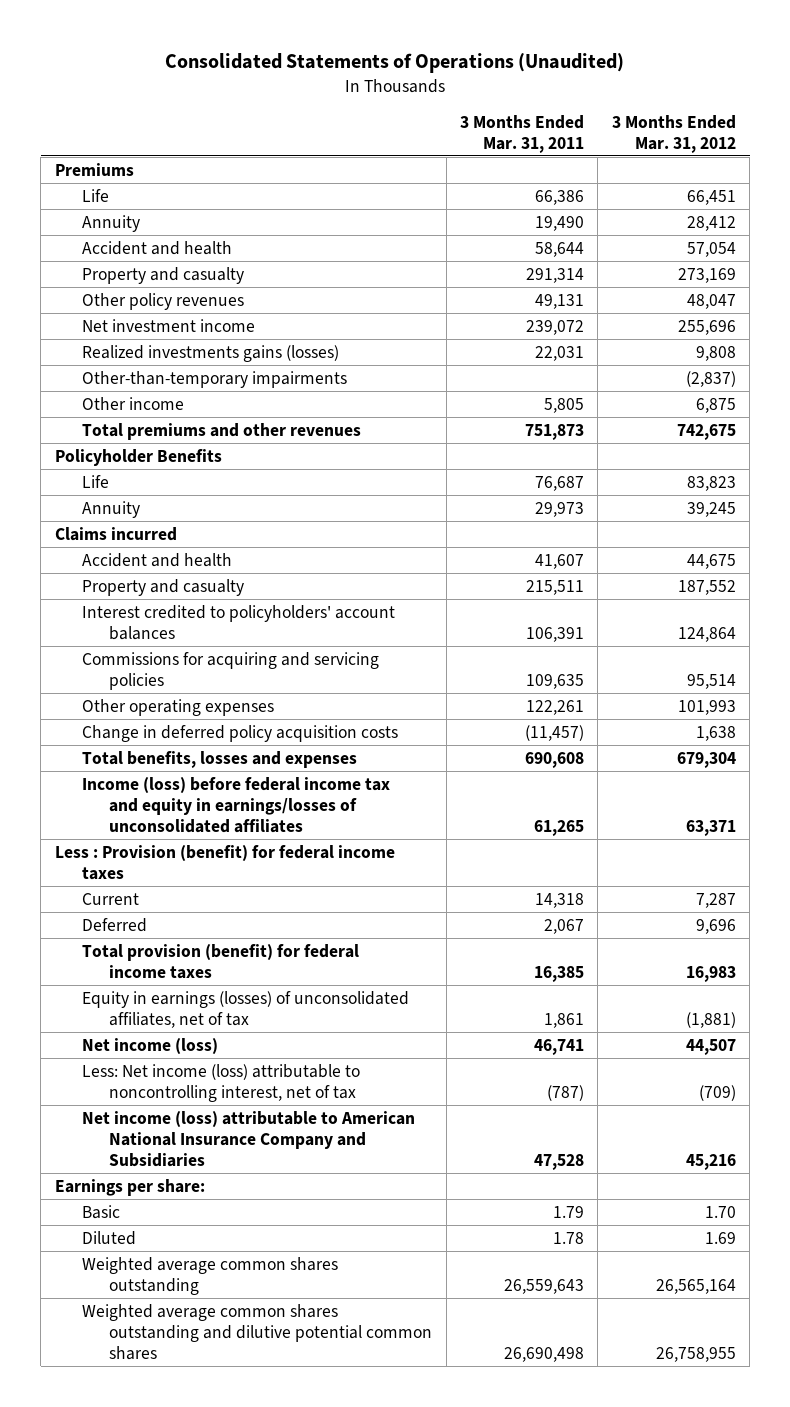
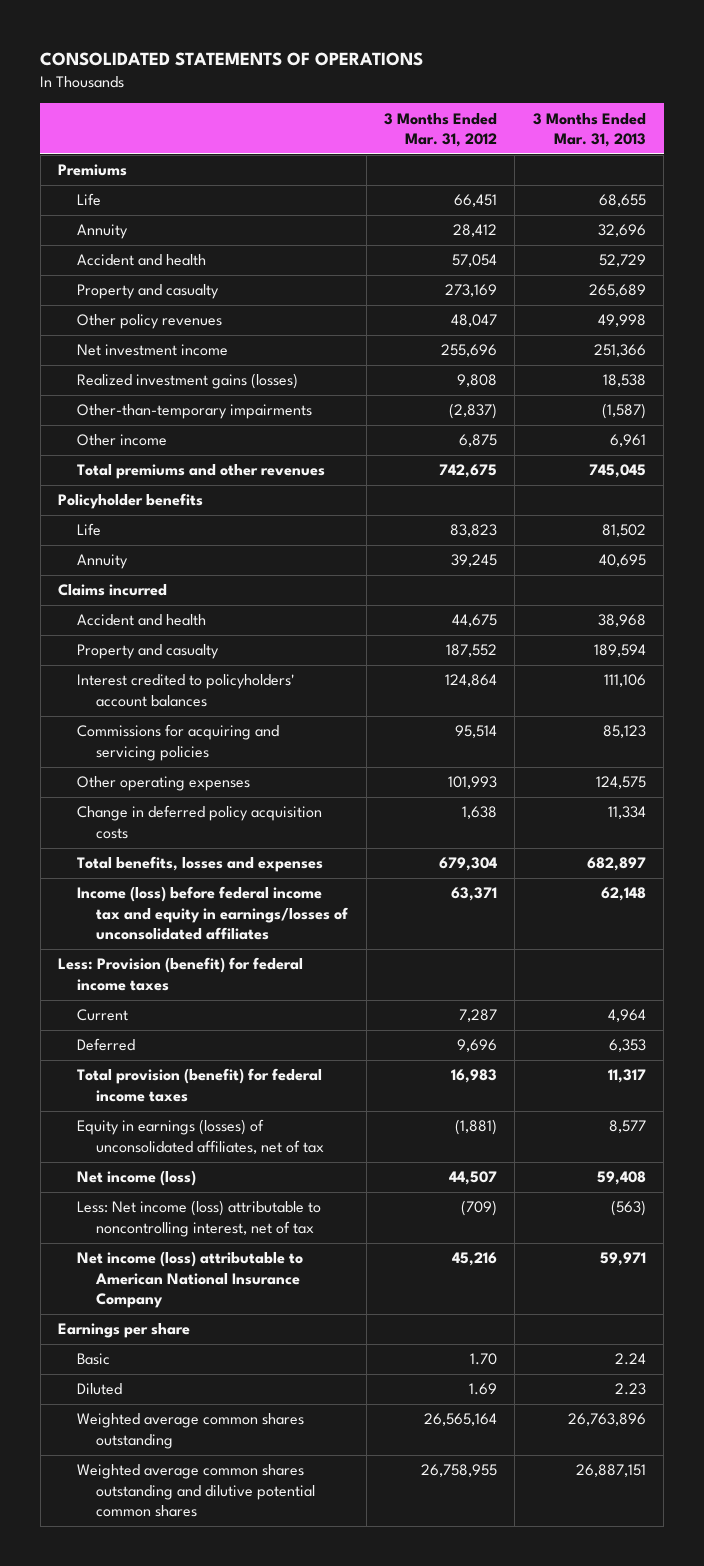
- Consolidated Statements of Operations (Unaudited)
+ CONSOLIDATED STATEMENTS OF OPERATIONS
- | 3 Months Ended Mar. 31, 2011 | 3 Months Ended Mar. 31, 2012
+ | 3 Months Ended Mar. 31, 2012 | 3 Months Ended Mar. 31, 2013
- Realized investments gains (losses) | 22,031 | 9,808
+ Realized investment gains (losses) | 9,808 | 18,538
- Policyholder Benefits
+ Policyholder benefits
- Less : Provision (benefit) for federal income taxes
+ Less: Provision (benefit) for federal income taxes
- Net income (loss) attributable to American National Insurance Company and Subsidiaries | 47,528 | 45,216
- Earnings per share:
+ Net income (loss) attributable to American National Insurance Company | 45,216 | 59,971
+ Earnings per share

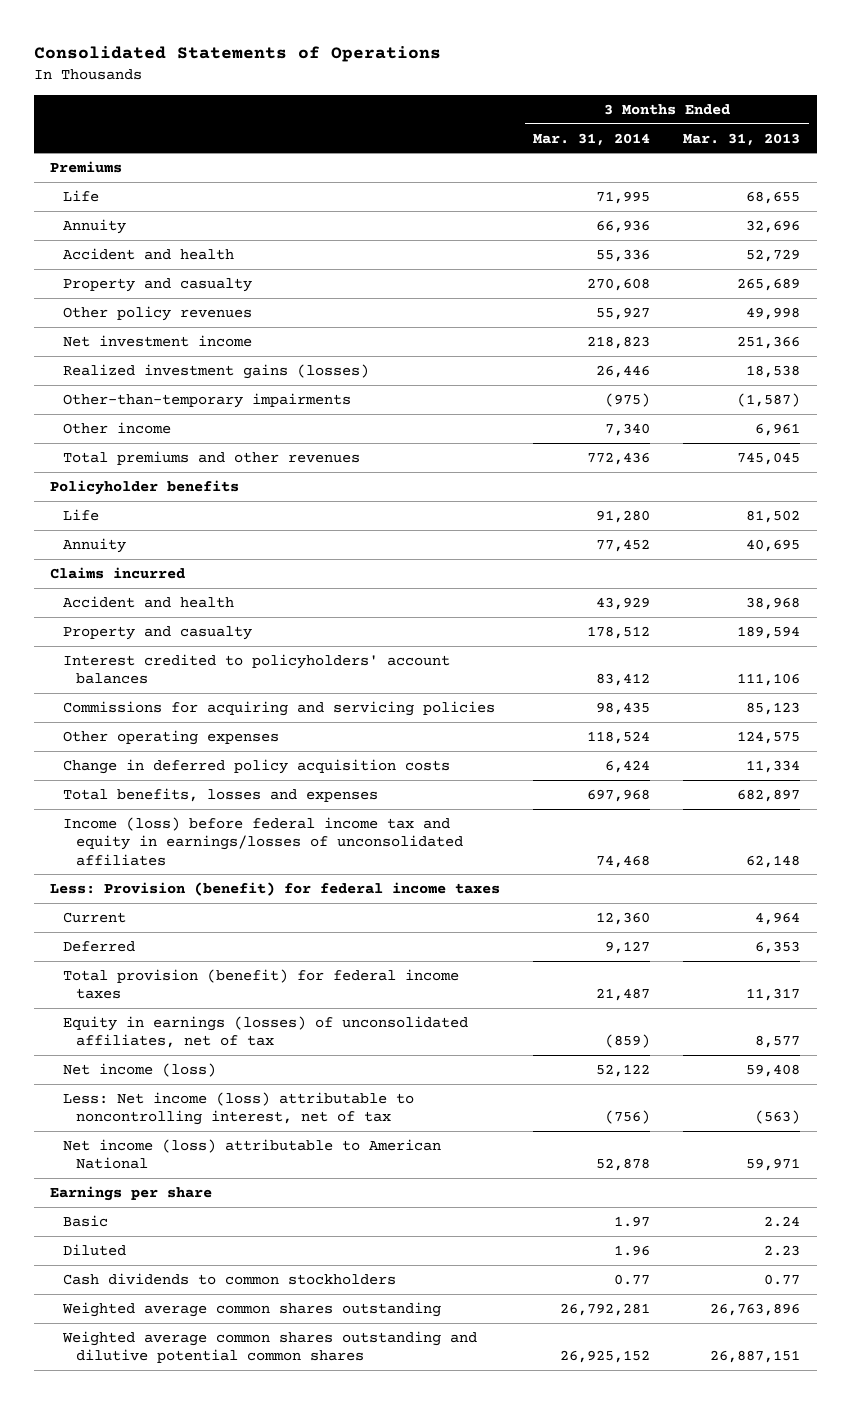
- CONSOLIDATED STATEMENTS OF OPERATIONS
+ Consolidated Statements of Operations
- | 3 Months Ended Mar. 31, 2012 | 3 Months Ended Mar. 31, 2013
+ | 3 Months Ended Mar. 31, 2014 | 3 Months Ended Mar. 31, 2013
- Net income (loss) attributable to American National Insurance Company | 45,216 | 59,971
+ Net income (loss) attributable to American National | 52,878 | 59,971
+ Cash dividends to common stockholders | 0.77 | 0.77

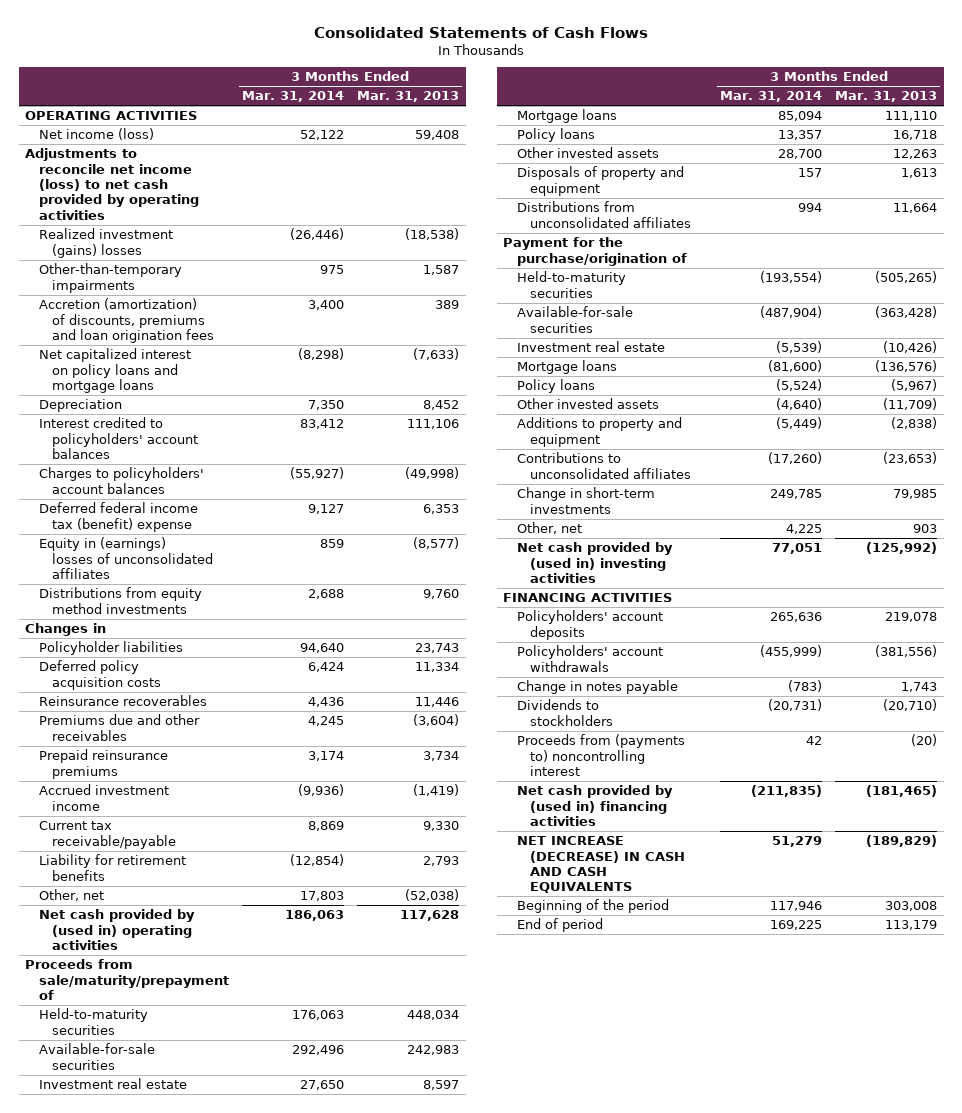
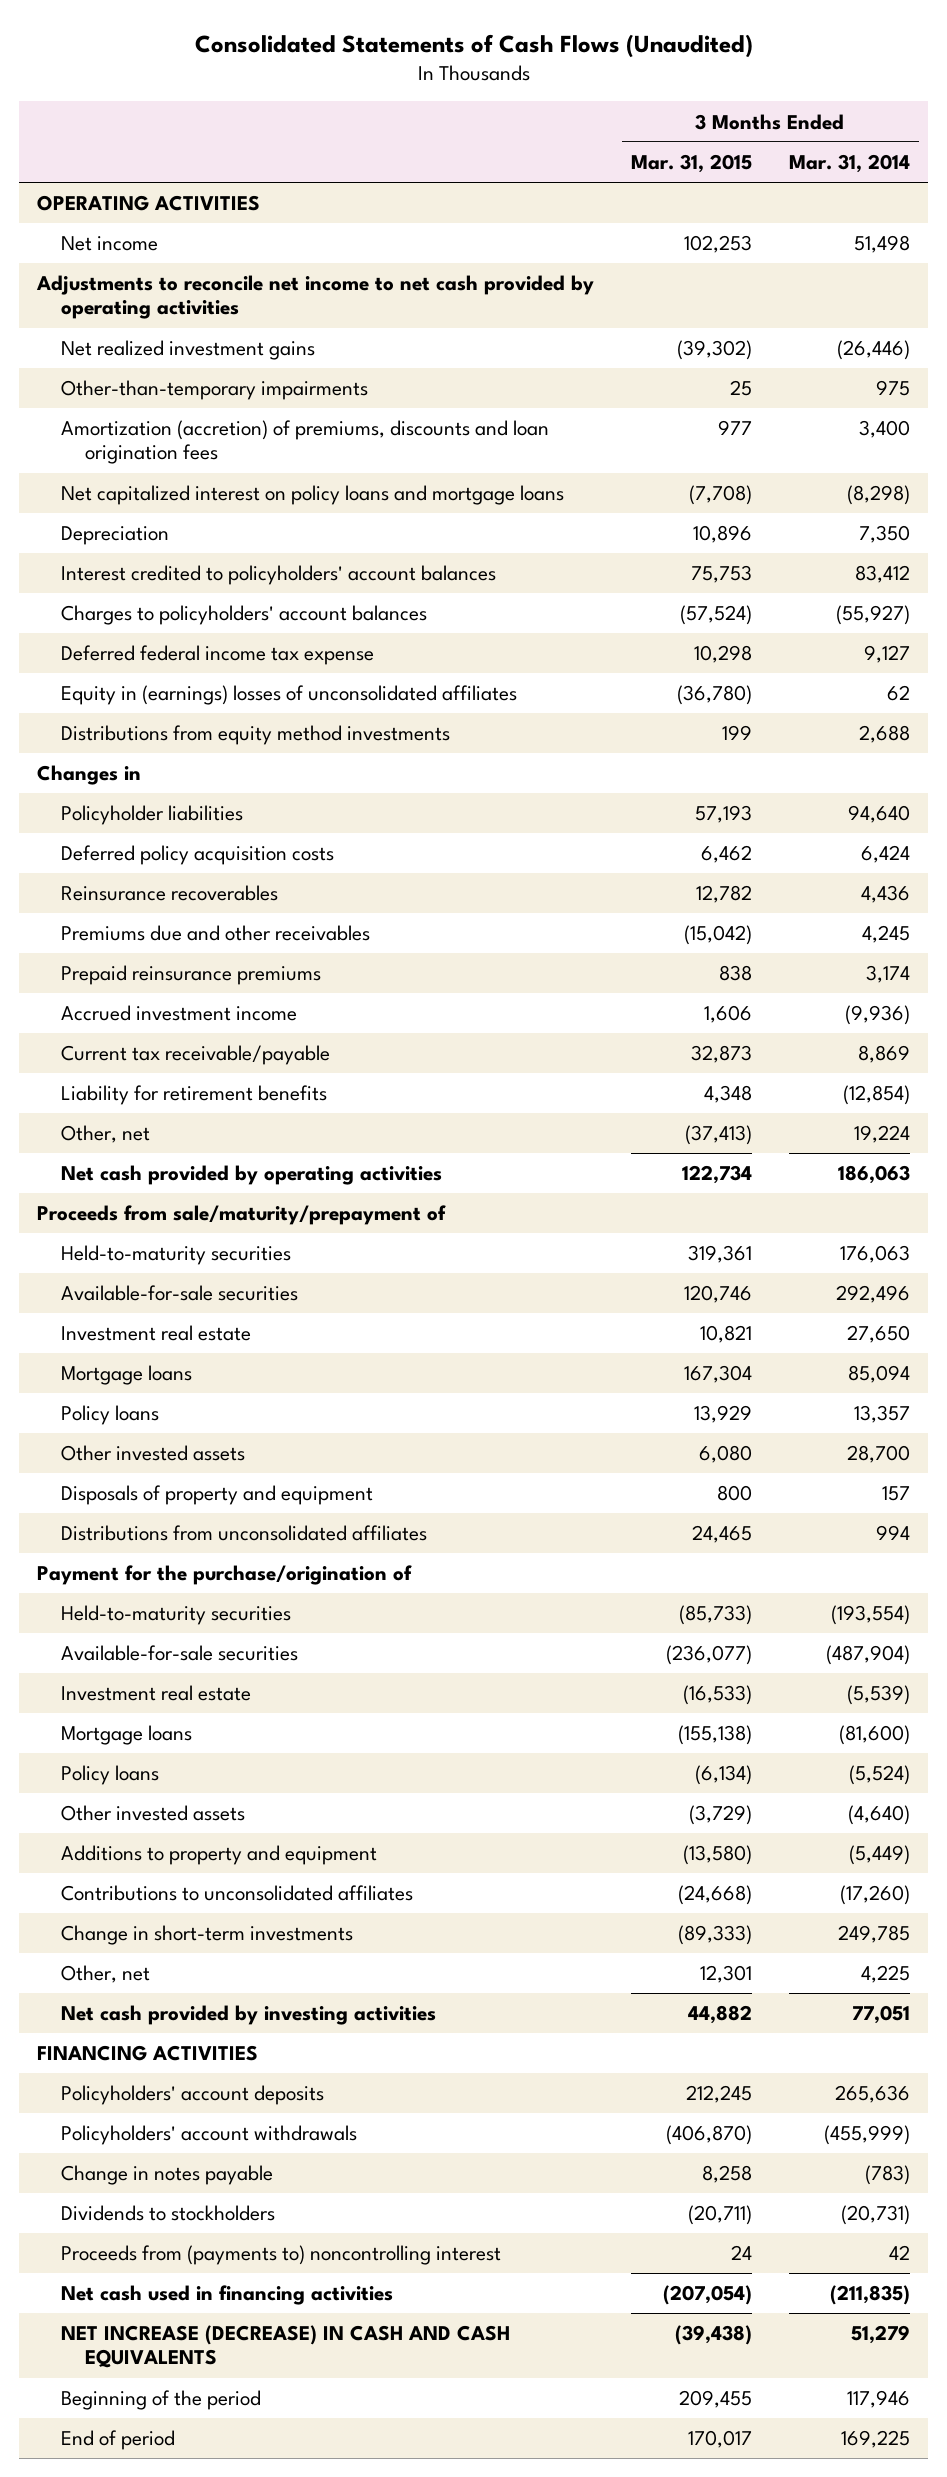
- Consolidated Statements of Cash Flows
+ Consolidated Statements of Cash Flows (Unaudited)
- | 3 Months Ended Mar. 31, 2014 | 3 Months Ended Mar. 31, 2013
+ | 3 Months Ended Mar. 31, 2015 | 3 Months Ended Mar. 31, 2014
- Net income (loss) | 52,122 | 59,408
- Adjustments to reconcile net income (loss) to net cash provided by operating activities
- Realized investment (gains) losses | (26,446) | (18,538)
+ Net income | 102,253 | 51,498
+ Adjustments to reconcile net income to net cash provided by operating activities
+ Net realized investment gains | (39,302) | (26,446)
- Accretion (amortization) of discounts, premiums and loan origination fees | 3,400 | 389
+ Amortization (accretion) of premiums, discounts and loan origination fees | 977 | 3,400
- Deferred federal income tax (benefit) expense | 9,127 | 6,353
- Equity in (earnings) losses of unconsolidated affiliates | 859 | (8,577)
+ Deferred federal income tax expense | 10,298 | 9,127
+ Equity in (earnings) losses of unconsolidated affiliates | (36,780) | 62
- Other, net | 17,803 | (52,038)
- Net cash provided by (used in) operating activities | 186,063 | 117,628
+ Other, net | (37,413) | 19,224
+ Net cash provided by operating activities | 122,734 | 186,063
- Net cash provided by (used in) investing activities | 77,051 | (125,992)
+ Net cash provided by investing activities | 44,882 | 77,051
- Net cash provided by (used in) financing activities | (211,835) | (181,465)
+ Net cash used in financing activities | (207,054) | (211,835)

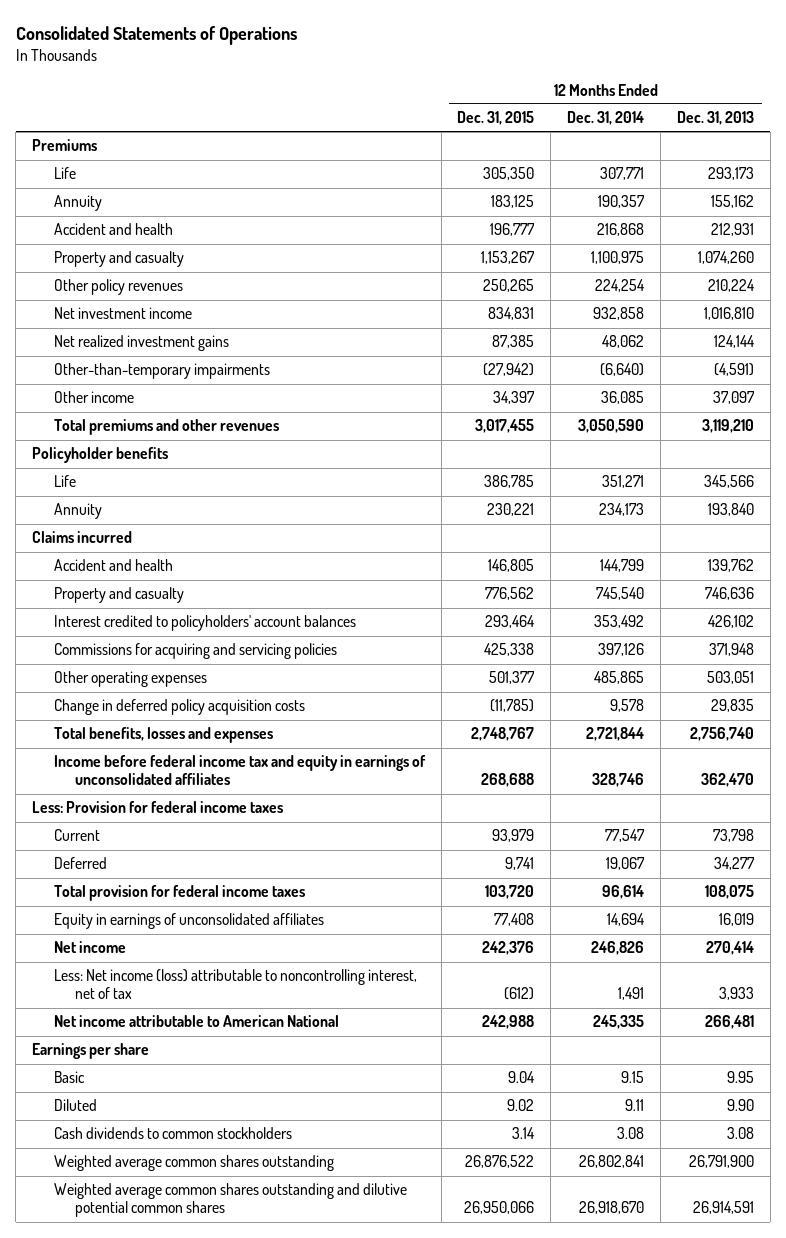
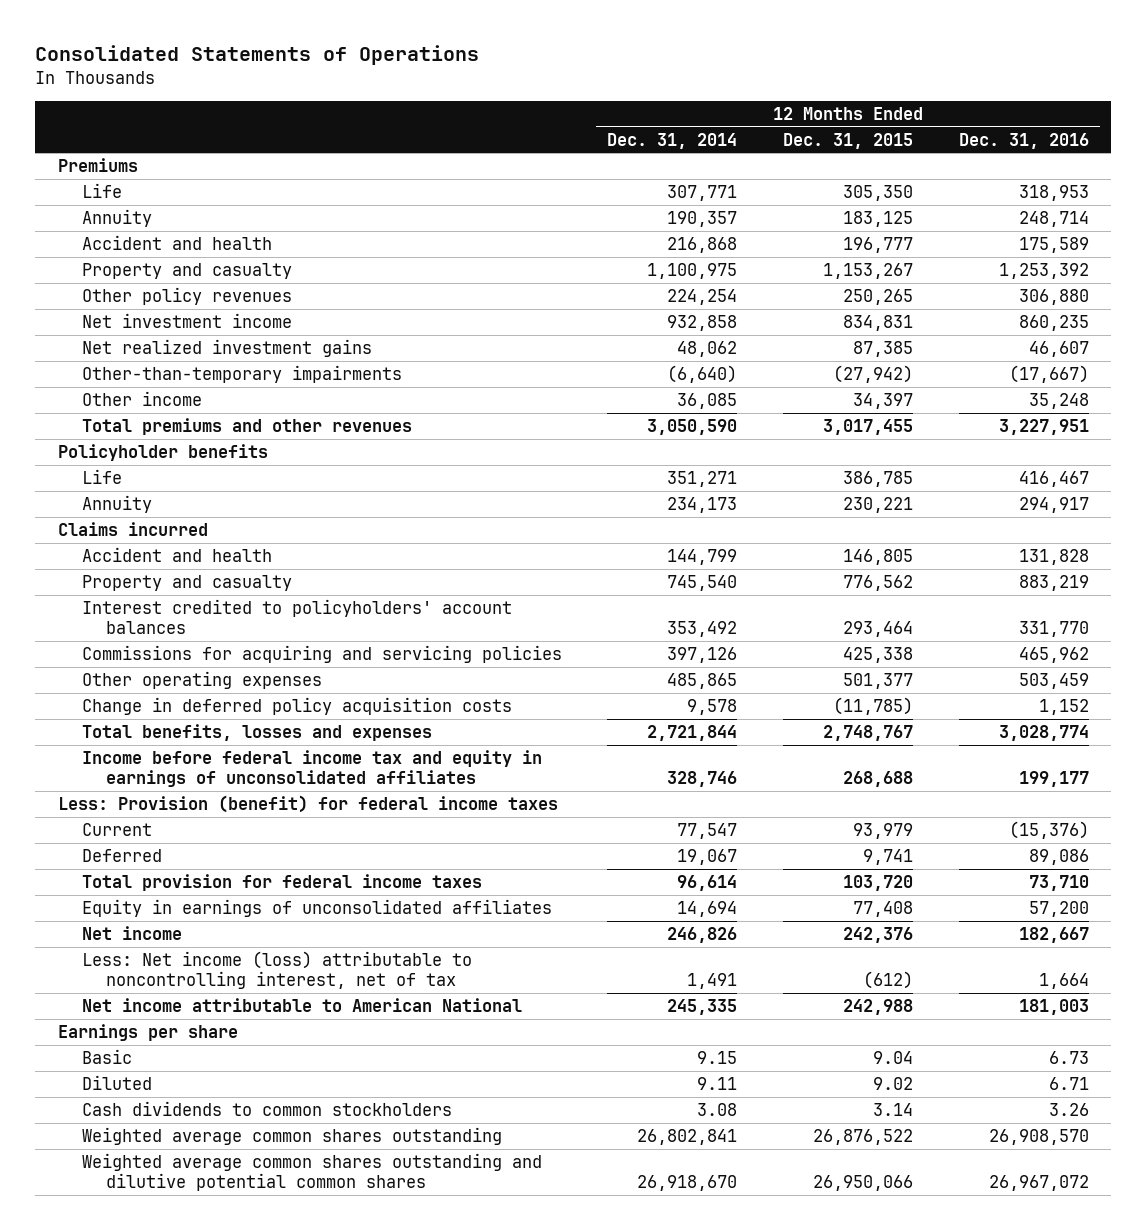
- | 12 Months Ended Dec. 31, 2015 | 12 Months Ended Dec. 31, 2014 | 12 Months Ended Dec. 31, 2013
+ | 12 Months Ended Dec. 31, 2014 | 12 Months Ended Dec. 31, 2015 | 12 Months Ended Dec. 31, 2016
- Less: Provision for federal income taxes
+ Less: Provision (benefit) for federal income taxes

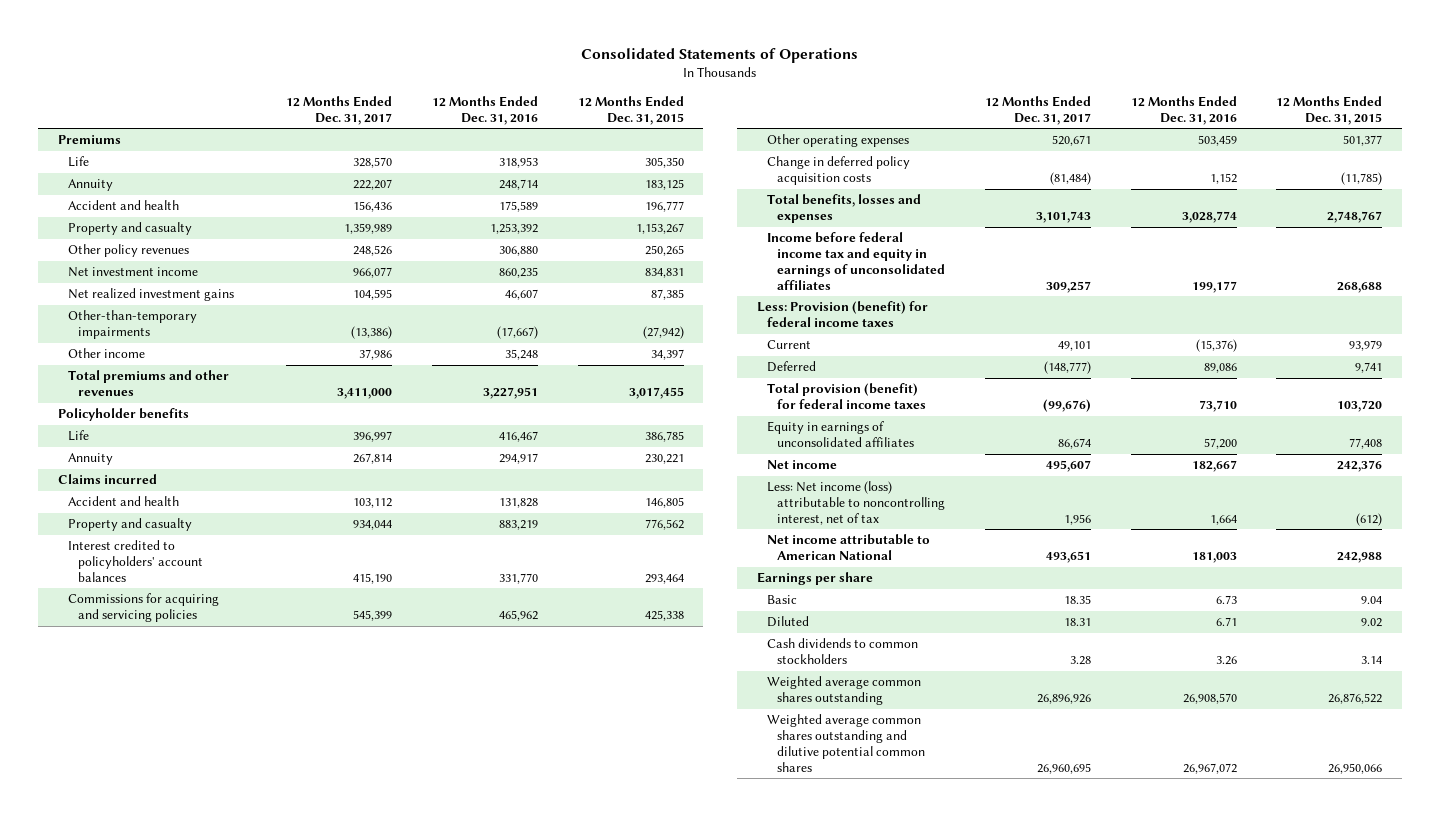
- | 12 Months Ended Dec. 31, 2014 | 12 Months Ended Dec. 31, 2015 | 12 Months Ended Dec. 31, 2016
+ | 12 Months Ended Dec. 31, 2017 | 12 Months Ended Dec. 31, 2016 | 12 Months Ended Dec. 31, 2015
- Total provision for federal income taxes | 96,614 | 103,720 | 73,710
+ Total provision (benefit) for federal income taxes | (99,676) | 73,710 | 103,720

